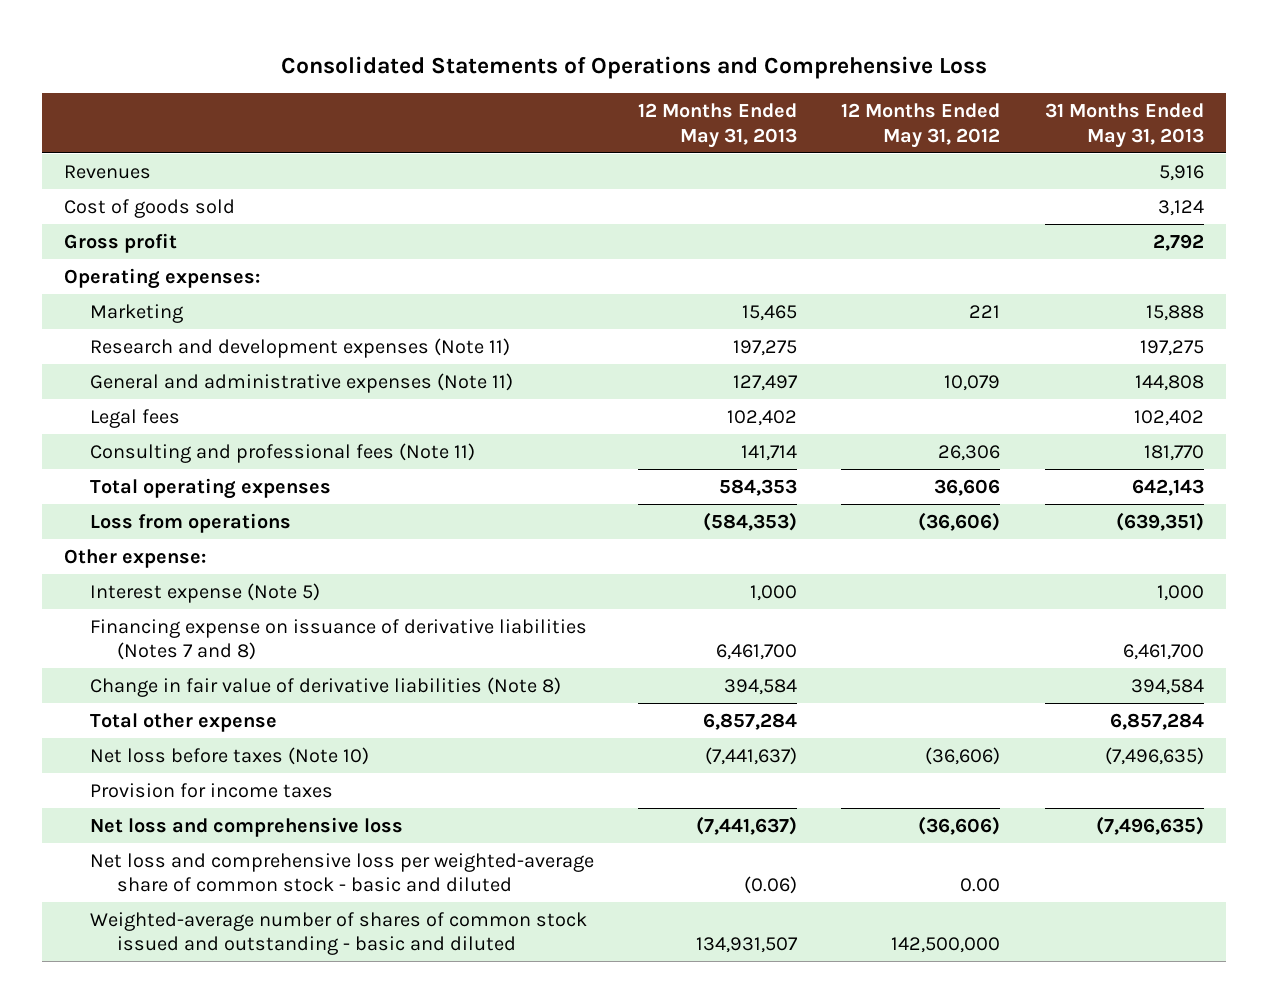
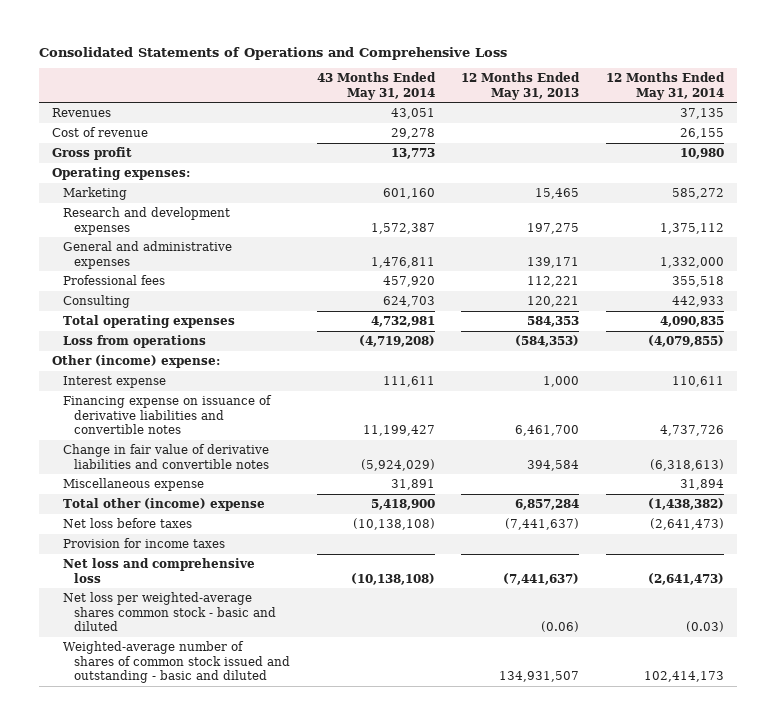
- | 12 Months Ended May 31, 2013 | 12 Months Ended May 31, 2012 | 31 Months Ended May 31, 2013
+ | 43 Months Ended May 31, 2014 | 12 Months Ended May 31, 2013 | 12 Months Ended May 31, 2014
- Cost of goods sold | | | 3,124
+ Cost of revenue | 29,278 | | 26,155
- Research and development expenses (Note 11) | 197,275 | | 197,275
- General and administrative expenses (Note 11) | 127,497 | 10,079 | 144,808
- Legal fees | 102,402 | | 102,402
- Consulting and professional fees (Note 11) | 141,714 | 26,306 | 181,770
+ Research and development expenses | 1,572,387 | 197,275 | 1,375,112
+ General and administrative expenses | 1,476,811 | 139,171 | 1,332,000
+ Professional fees | 457,920 | 112,221 | 355,518
+ Consulting | 624,703 | 120,221 | 442,933
- Other expense:
- Interest expense (Note 5) | 1,000 | | 1,000
- Financing expense on issuance of derivative liabilities (Notes 7 and 8) | 6,461,700 | | 6,461,700
- Change in fair value of derivative liabilities (Note 8) | 394,584 | | 394,584
- Total other expense | 6,857,284 | | 6,857,284
- Net loss before taxes (Note 10) | (7,441,637) | (36,606) | (7,496,635)
+ Other (income) expense:
+ Interest expense | 111,611 | 1,000 | 110,611
+ Financing expense on issuance of derivative liabilities and convertible notes | 11,199,427 | 6,461,700 | 4,737,726
+ Change in fair value of derivative liabilities and convertible notes | (5,924,029) | 394,584 | (6,318,613)
+ Miscellaneous expense | 31,891 | | 31,894
+ Total other (income) expense | 5,418,900 | 6,857,284 | (1,438,382)
+ Net loss before taxes | (10,138,108) | (7,441,637) | (2,641,473)
- Net loss and comprehensive loss per weighted-average share of common stock - basic and diluted | (0.06) | 0.00 |
+ Net loss per weighted-average shares common stock - basic and diluted | | (0.06) | (0.03)

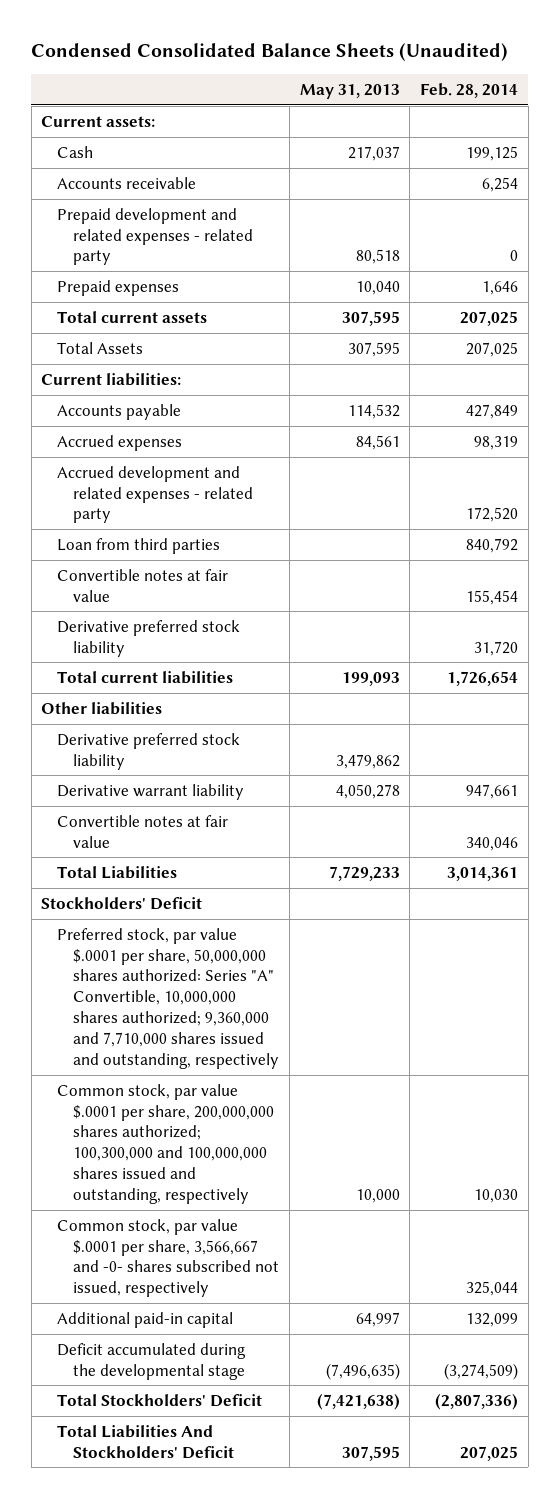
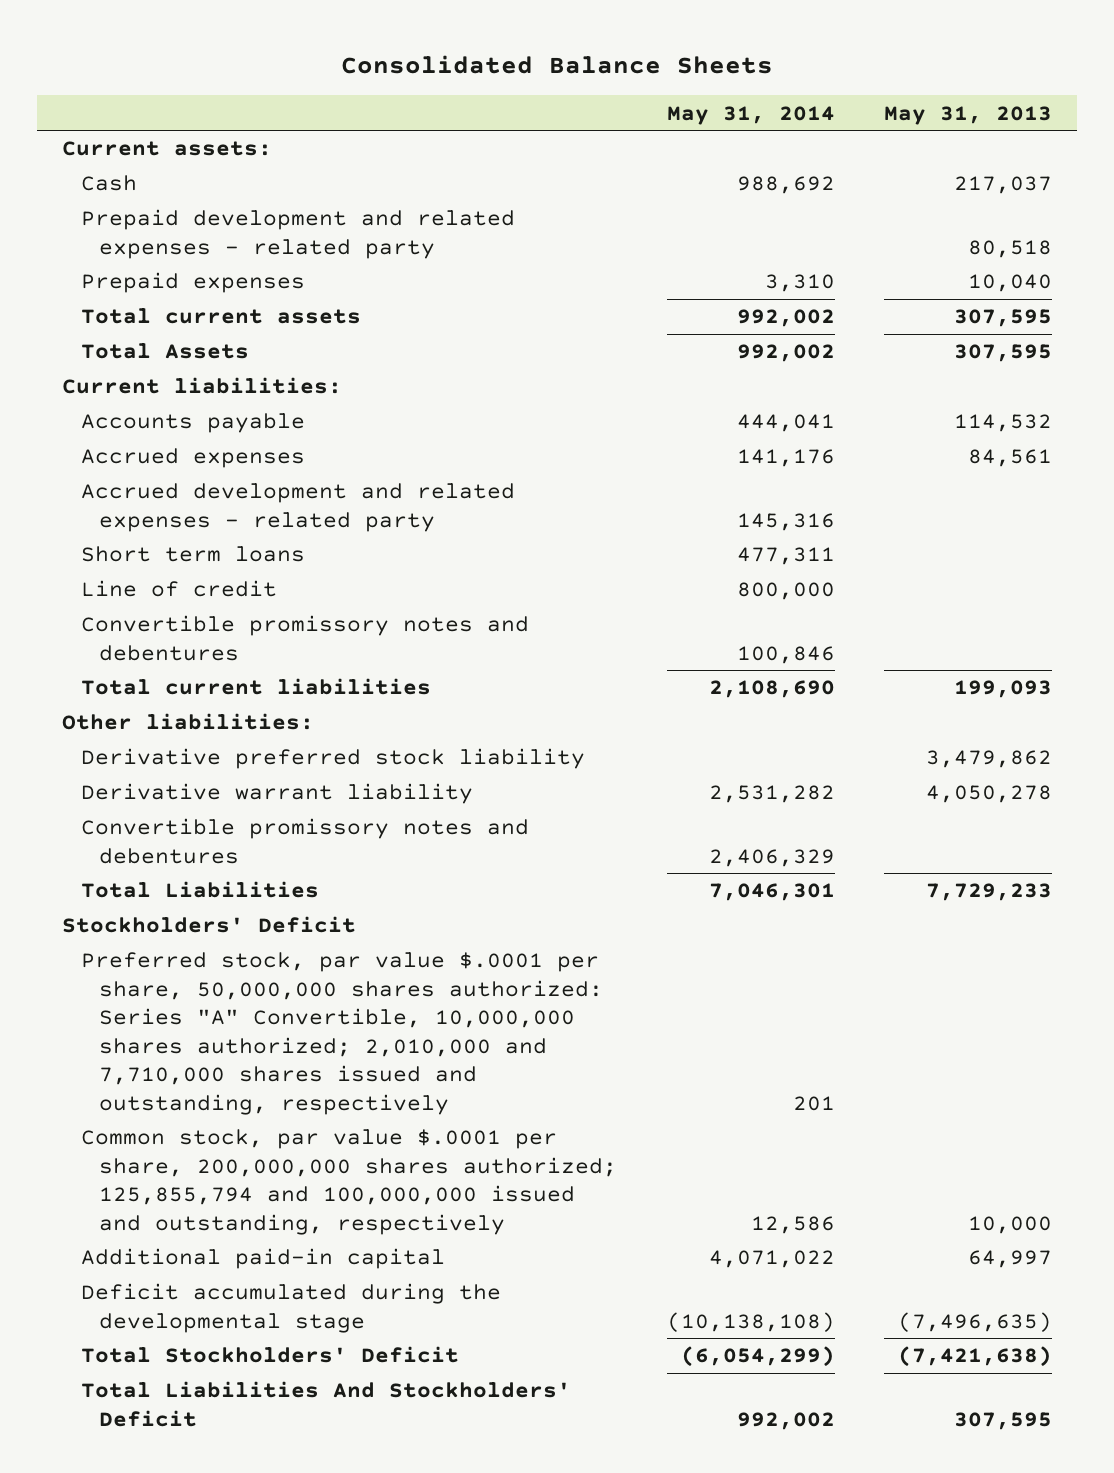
- Condensed Consolidated Balance Sheets (Unaudited)
+ Consolidated Balance Sheets
- | May 31, 2013 | Feb. 28, 2014
+ | May 31, 2014 | May 31, 2013
- Accounts receivable | | 6,254
- Loan from third parties | | 840,792
- Convertible notes at fair value | | 155,454
- Derivative preferred stock liability | | 31,720
+ Short term loans | 477,311 |
+ Line of credit | 800,000 |
+ Convertible promissory notes and debentures | 100,846 |
- Other liabilities
+ Other liabilities:
- Convertible notes at fair value | | 340,046
+ Convertible promissory notes and debentures | 2,406,329 |
- Preferred stock, par value $.0001 per share, 50,000,000 shares authorized: Series "A" Convertible, 10,000,000 shares authorized; 9,360,000 and 7,710,000 shares issued and outstanding, respectively
- Common stock, par value $.0001 per share, 200,000,000 shares authorized; 100,300,000 and 100,000,000 shares issued and outstanding, respectively | 10,000 | 10,030
- Common stock, par value $.0001 per share, 3,566,667 and -0- shares subscribed not issued, respectively | | 325,044
+ Preferred stock, par value $.0001 per share, 50,000,000 shares authorized: Series "A" Convertible, 10,000,000 shares authorized; 2,010,000 and 7,710,000 shares issued and outstanding, respectively | 201 |
+ Common stock, par value $.0001 per share, 200,000,000 shares authorized; 125,855,794 and 100,000,000 issued and outstanding, respectively | 12,586 | 10,000

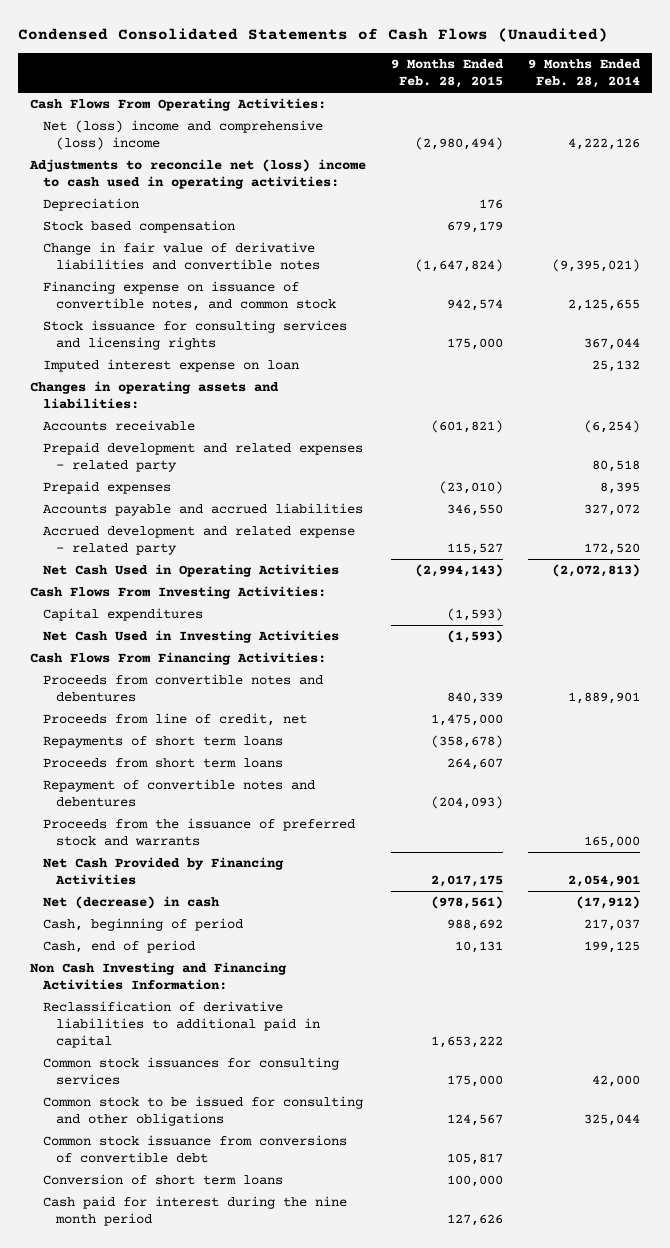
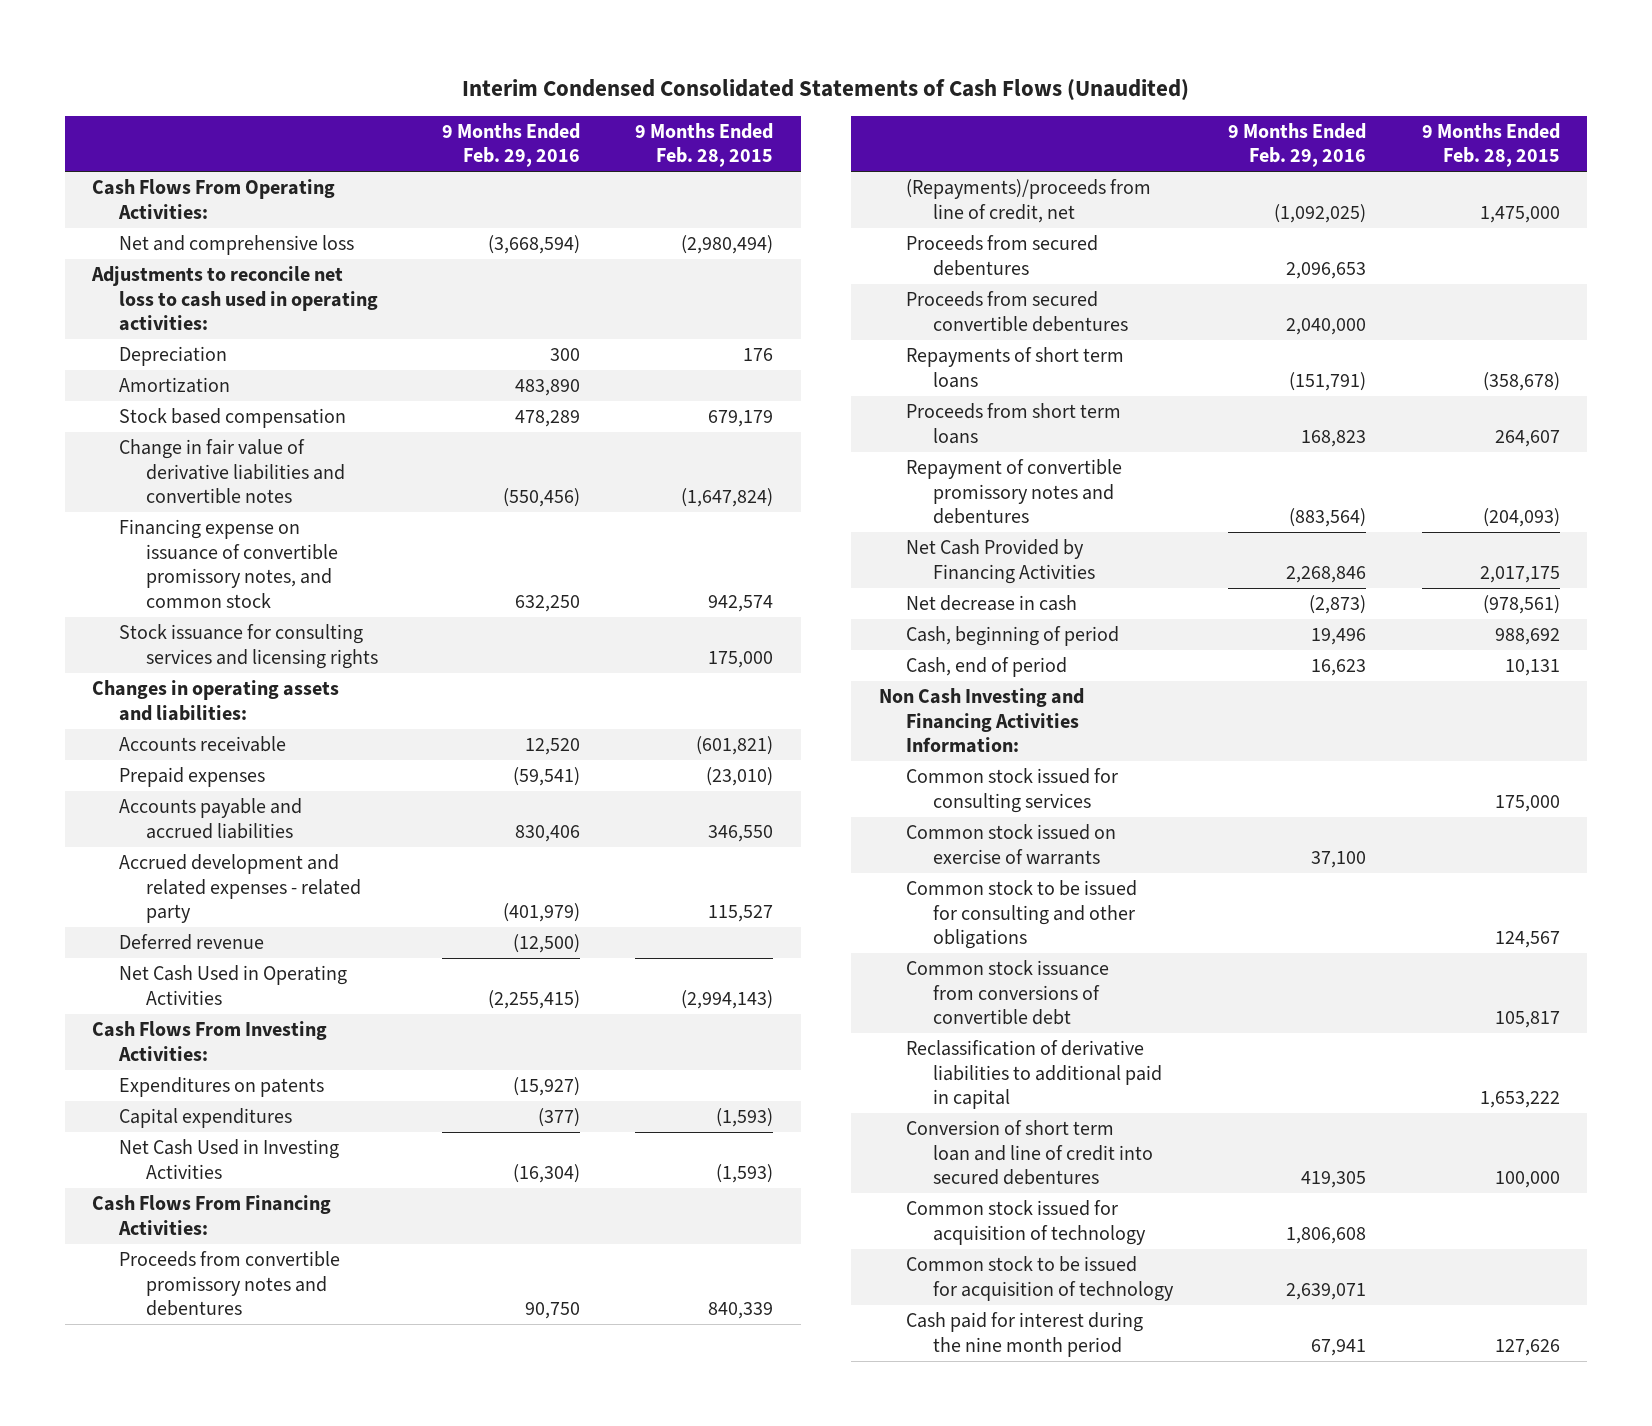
- Condensed Consolidated Statements of Cash Flows (Unaudited)
+ Interim Condensed Consolidated Statements of Cash Flows (Unaudited)
- | 9 Months Ended Feb. 28, 2015 | 9 Months Ended Feb. 28, 2014
+ | 9 Months Ended Feb. 29, 2016 | 9 Months Ended Feb. 28, 2015
- Net (loss) income and comprehensive (loss) income | (2,980,494) | 4,222,126
- Adjustments to reconcile net (loss) income to cash used in operating activities:
+ Net and comprehensive loss | (3,668,594) | (2,980,494)
+ Adjustments to reconcile net loss to cash used in operating activities:
+ Amortization | 483,890 |
- Financing expense on issuance of convertible notes, and common stock | 942,574 | 2,125,655
+ Financing expense on issuance of convertible promissory notes, and common stock | 632,250 | 942,574
- Imputed interest expense on loan | | 25,132
- Prepaid development and related expenses - related party | | 80,518
- Accrued development and related expense - related party | 115,527 | 172,520
+ Accrued development and related expenses - related party | (401,979) | 115,527
+ Deferred revenue | (12,500) |
+ Expenditures on patents | (15,927) |
- Proceeds from convertible notes and debentures | 840,339 | 1,889,901
- Proceeds from line of credit, net | 1,475,000 |
+ Proceeds from convertible promissory notes and debentures | 90,750 | 840,339
+ (Repayments)/proceeds from line of credit, net | (1,092,025) | 1,475,000
+ Proceeds from secured debentures | 2,096,653 |
+ Proceeds from secured convertible debentures | 2,040,000 |
- Repayment of convertible notes and debentures | (204,093) |
- Proceeds from the issuance of preferred stock and warrants | | 165,000
+ Repayment of convertible promissory notes and debentures | (883,564) | (204,093)
- Net (decrease) in cash | (978,561) | (17,912)
+ Net decrease in cash | (2,873) | (978,561)
- Common stock issuances for consulting services | 175,000 | 42,000
+ Common stock issued for consulting services | | 175,000
+ Common stock issued on exercise of warrants | 37,100 |
- Conversion of short term loans | 100,000 |
moved down: Reclassification of derivative liabilities to additional paid in capital | | 1,653,222
+ Conversion of short term loan and line of credit into secured debentures | 419,305 | 100,000
+ Common stock issued for acquisition of technology | 1,806,608 |
+ Common stock to be issued for acquisition of technology | 2,639,071 |

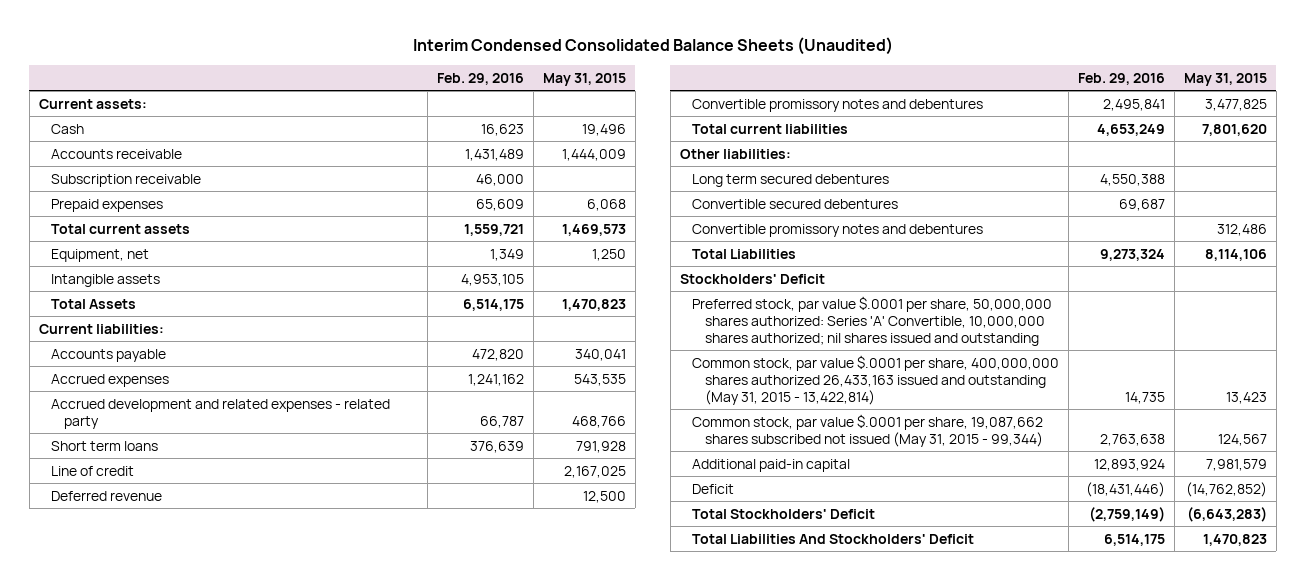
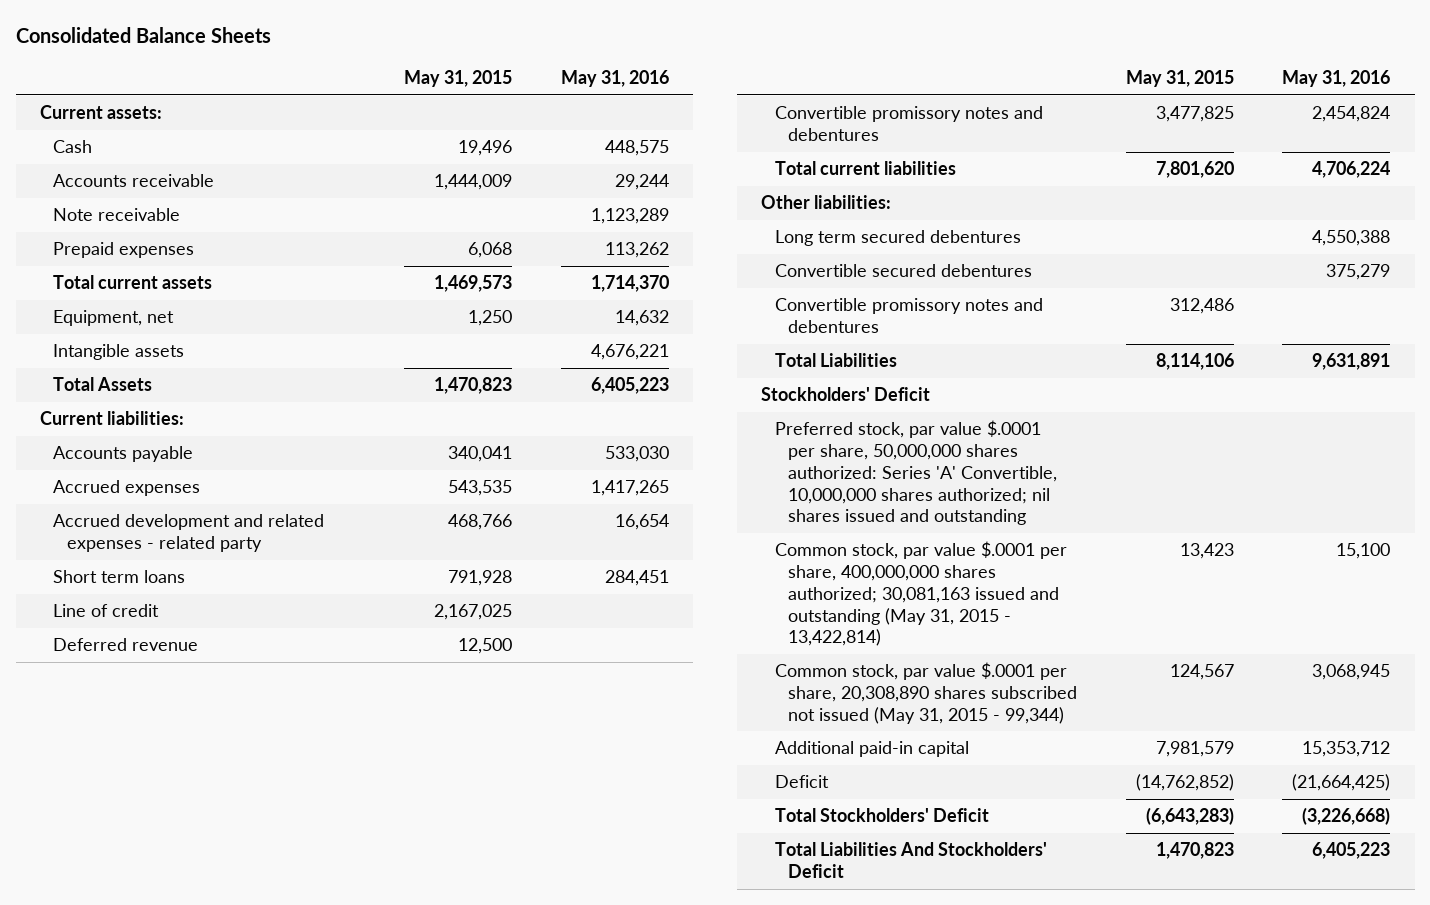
- Interim Condensed Consolidated Balance Sheets (Unaudited)
+ Consolidated Balance Sheets
- | Feb. 29, 2016 | May 31, 2015
+ | May 31, 2015 | May 31, 2016
- Subscription receivable | 46,000 |
+ Note receivable | | 1,123,289
- Common stock, par value $.0001 per share, 400,000,000 shares authorized 26,433,163 issued and outstanding (May 31, 2015 - 13,422,814) | 14,735 | 13,423
- Common stock, par value $.0001 per share, 19,087,662 shares subscribed not issued (May 31, 2015 - 99,344) | 2,763,638 | 124,567
+ Common stock, par value $.0001 per share, 400,000,000 shares authorized; 30,081,163 issued and outstanding (May 31, 2015 - 13,422,814) | 13,423 | 15,100
+ Common stock, par value $.0001 per share, 20,308,890 shares subscribed not issued (May 31, 2015 - 99,344) | 124,567 | 3,068,945

